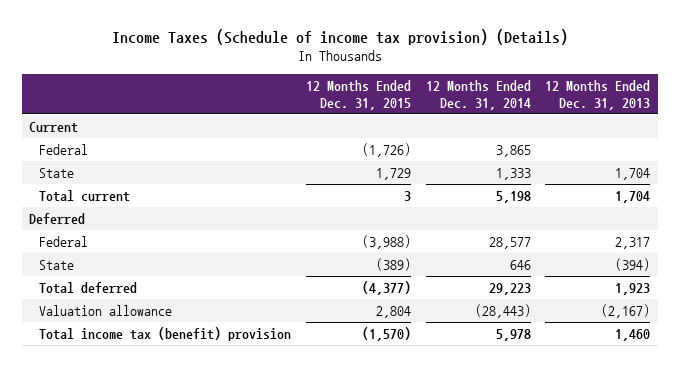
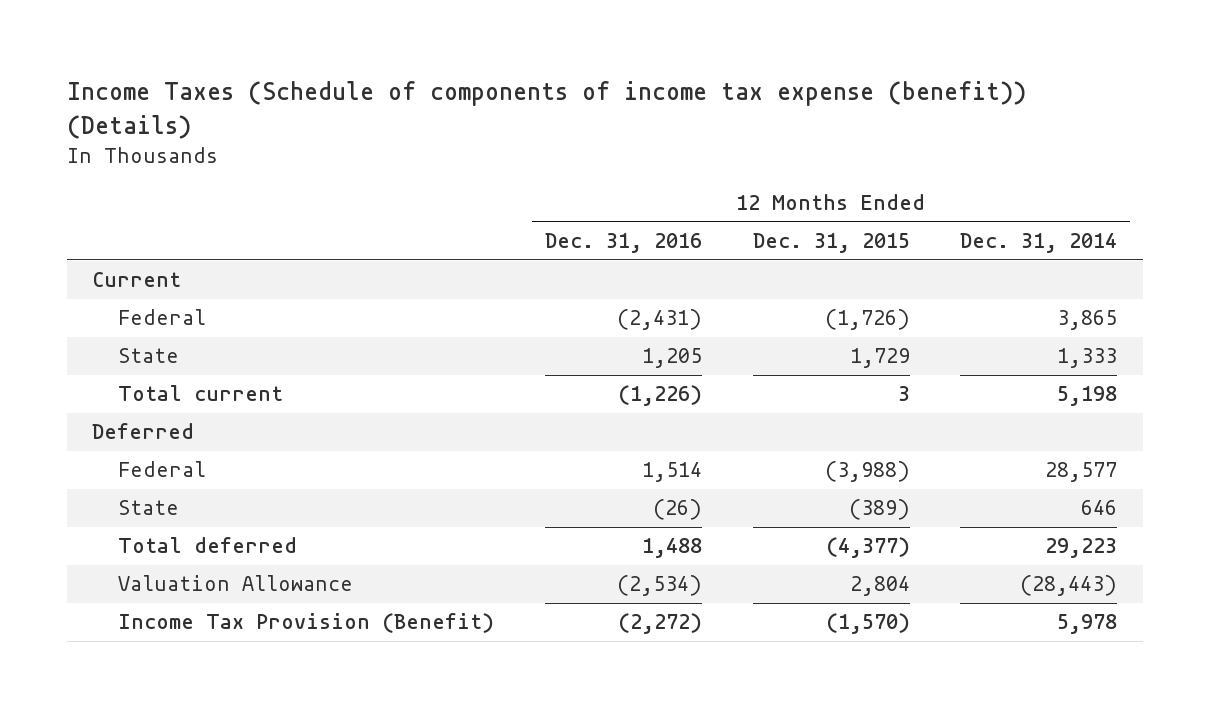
- Income Taxes (Schedule of income tax provision) (Details)
+ Income Taxes (Schedule of components of income tax expense (benefit)) (Details)
- | 12 Months Ended Dec. 31, 2015 | 12 Months Ended Dec. 31, 2014 | 12 Months Ended Dec. 31, 2013
+ | 12 Months Ended Dec. 31, 2016 | 12 Months Ended Dec. 31, 2015 | 12 Months Ended Dec. 31, 2014
- Valuation allowance | 2,804 | (28,443) | (2,167)
- Total income tax (benefit) provision | (1,570) | 5,978 | 1,460
+ Valuation Allowance | (2,534) | 2,804 | (28,443)
+ Income Tax Provision (Benefit) | (2,272) | (1,570) | 5,978

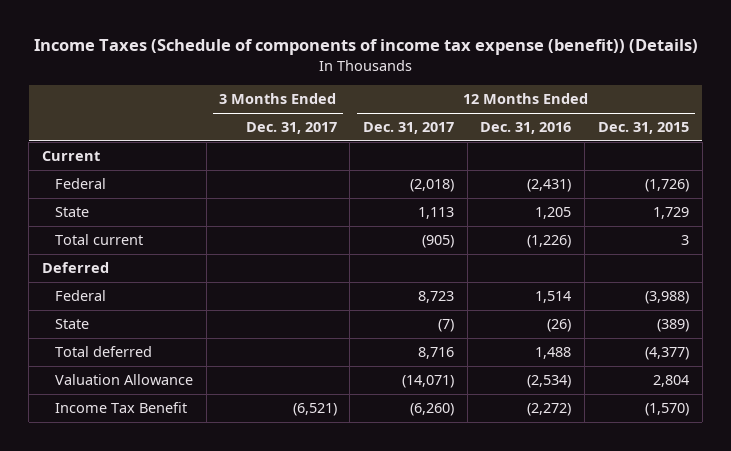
- | 12 Months Ended Dec. 31, 2016 | 12 Months Ended Dec. 31, 2015 | 12 Months Ended Dec. 31, 2014
+ | 3 Months Ended Dec. 31, 2017 | 12 Months Ended Dec. 31, 2017 | 12 Months Ended Dec. 31, 2016 | 12 Months Ended Dec. 31, 2015
- Income Tax Provision (Benefit) | (2,272) | (1,570) | 5,978
+ Income Tax Benefit | (6,521) | (6,260) | (2,272) | (1,570)

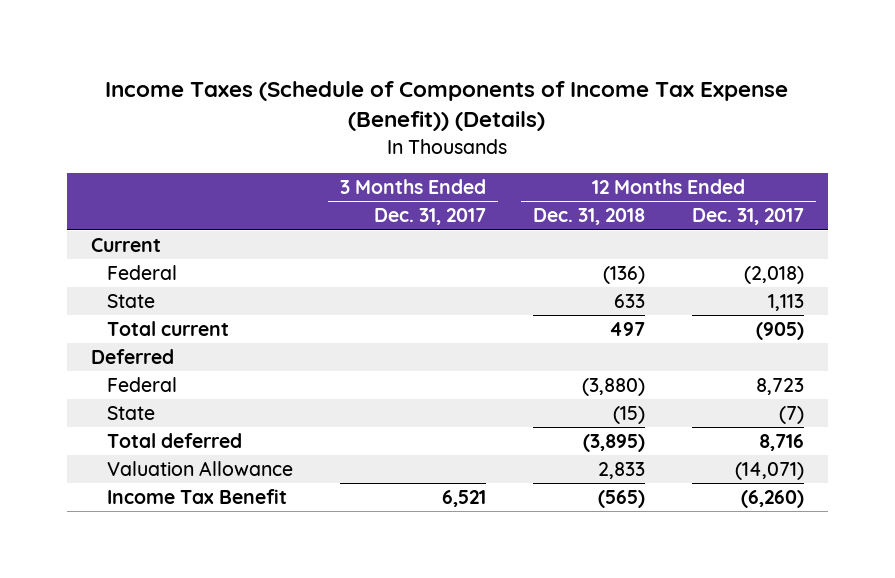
- Income Taxes (Schedule of components of income tax expense (benefit)) (Details)
+ Income Taxes (Schedule of Components of Income Tax Expense (Benefit)) (Details)
- | 3 Months Ended Dec. 31, 2017 | 12 Months Ended Dec. 31, 2017 | 12 Months Ended Dec. 31, 2016 | 12 Months Ended Dec. 31, 2015
+ | 3 Months Ended Dec. 31, 2017 | 12 Months Ended Dec. 31, 2018 | 12 Months Ended Dec. 31, 2017
- Income Tax Benefit | (6,521) | (6,260) | (2,272) | (1,570)
+ Income Tax Benefit | 6,521 | (565) | (6,260)

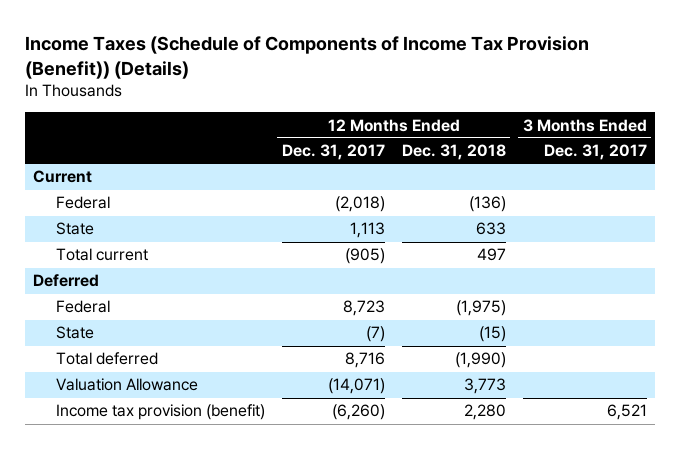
- Income Taxes (Schedule of Components of Income Tax Expense (Benefit)) (Details)
+ Income Taxes (Schedule of Components of Income Tax Provision (Benefit)) (Details)
- | 3 Months Ended Dec. 31, 2017 | 12 Months Ended Dec. 31, 2018 | 12 Months Ended Dec. 31, 2017
+ | 12 Months Ended Dec. 31, 2017 | 12 Months Ended Dec. 31, 2018 | 3 Months Ended Dec. 31, 2017
- Federal | | (3,880) | 8,723
+ Federal | 8,723 | (1,975) |
- Total deferred | | (3,895) | 8,716
- Valuation Allowance | | 2,833 | (14,071)
- Income Tax Benefit | 6,521 | (565) | (6,260)
+ Total deferred | 8,716 | (1,990) |
+ Valuation Allowance | (14,071) | 3,773 |
+ Income tax provision (benefit) | (6,260) | 2,280 | 6,521

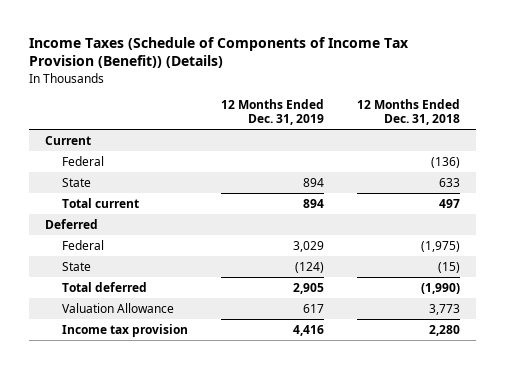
- | 12 Months Ended Dec. 31, 2017 | 12 Months Ended Dec. 31, 2018 | 3 Months Ended Dec. 31, 2017
+ | 12 Months Ended Dec. 31, 2019 | 12 Months Ended Dec. 31, 2018
- Income tax provision (benefit) | (6,260) | 2,280 | 6,521
+ Income tax provision | 4,416 | 2,280

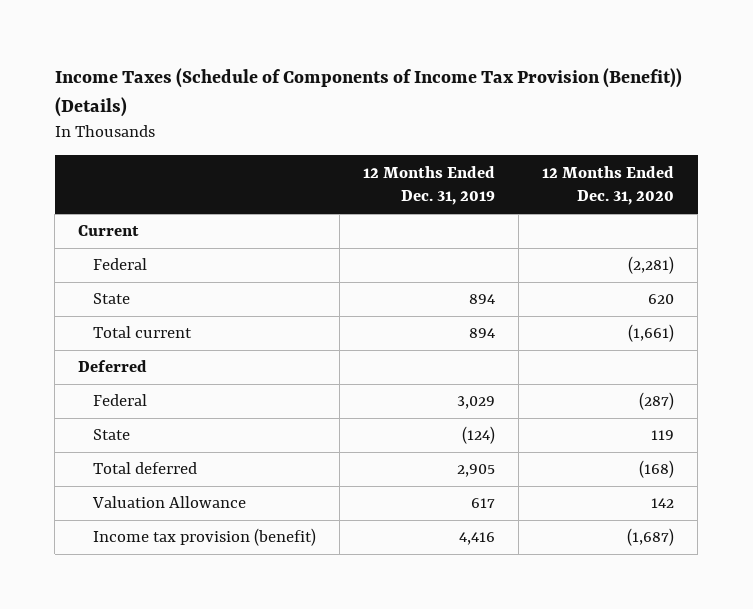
- | 12 Months Ended Dec. 31, 2019 | 12 Months Ended Dec. 31, 2018
+ | 12 Months Ended Dec. 31, 2019 | 12 Months Ended Dec. 31, 2020
- Income tax provision | 4,416 | 2,280
+ Income tax provision (benefit) | 4,416 | (1,687)

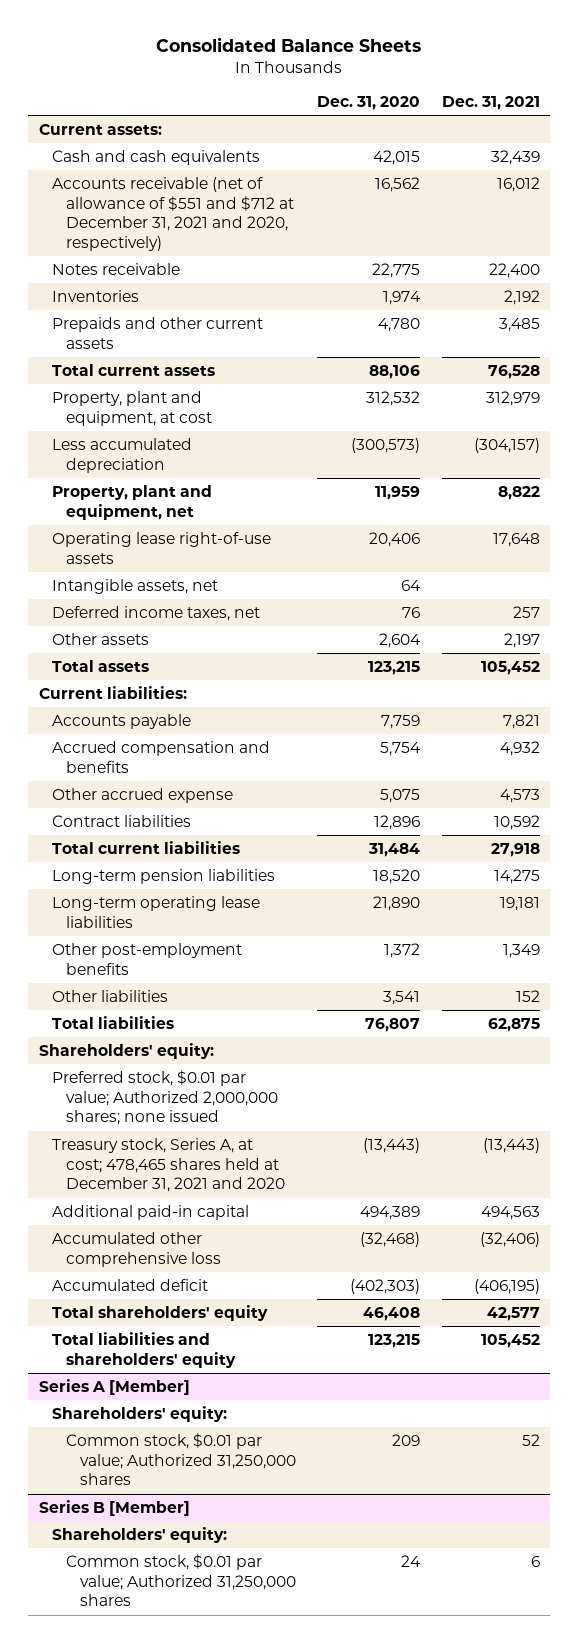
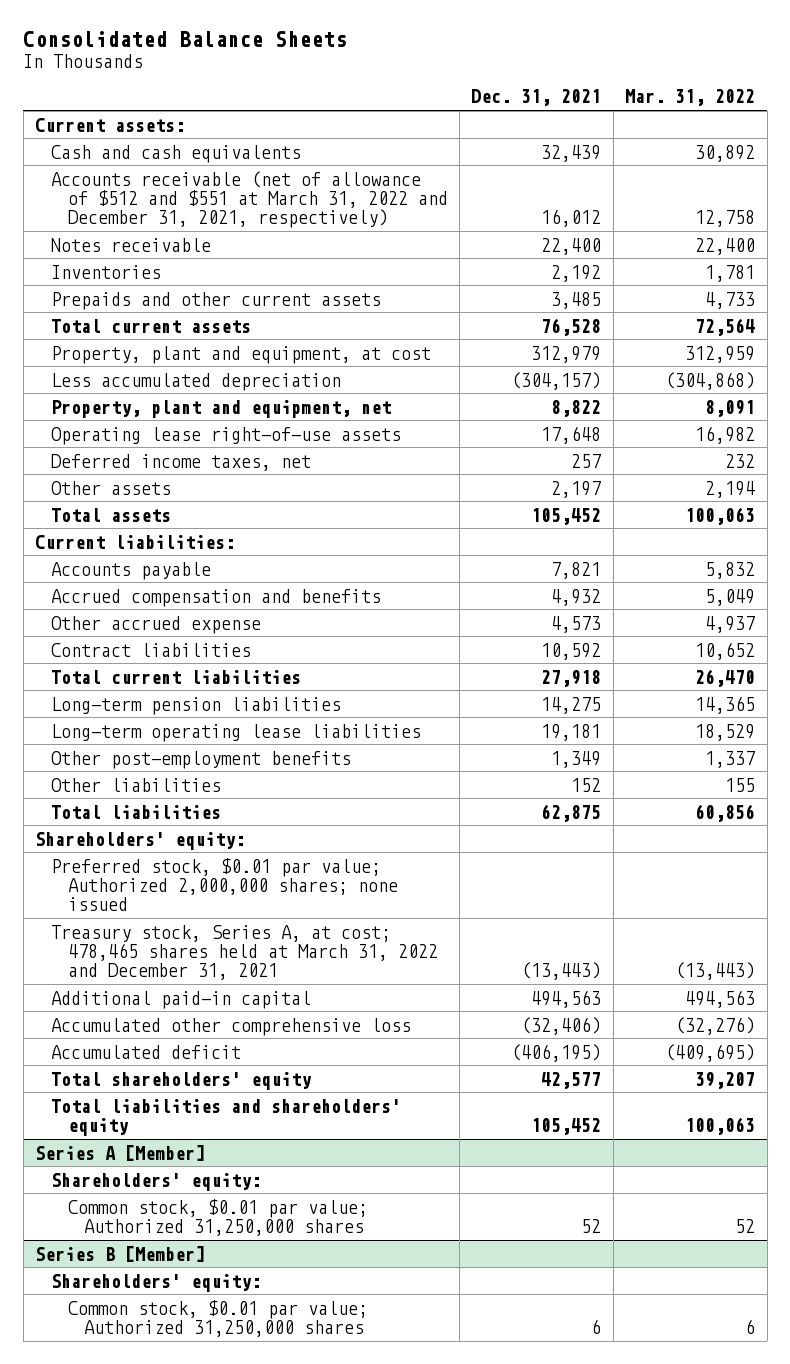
- | Dec. 31, 2020 | Dec. 31, 2021
+ | Dec. 31, 2021 | Mar. 31, 2022
- Accounts receivable (net of allowance of $551 and $712 at December 31, 2021 and 2020, respectively) | 16,562 | 16,012
+ Accounts receivable (net of allowance of $512 and $551 at March 31, 2022 and December 31, 2021, respectively) | 16,012 | 12,758
- Intangible assets, net | 64 |
- Treasury stock, Series A, at cost; 478,465 shares held at December 31, 2021 and 2020 | (13,443) | (13,443)
+ Treasury stock, Series A, at cost; 478,465 shares held at March 31, 2022 and December 31, 2021 | (13,443) | (13,443)

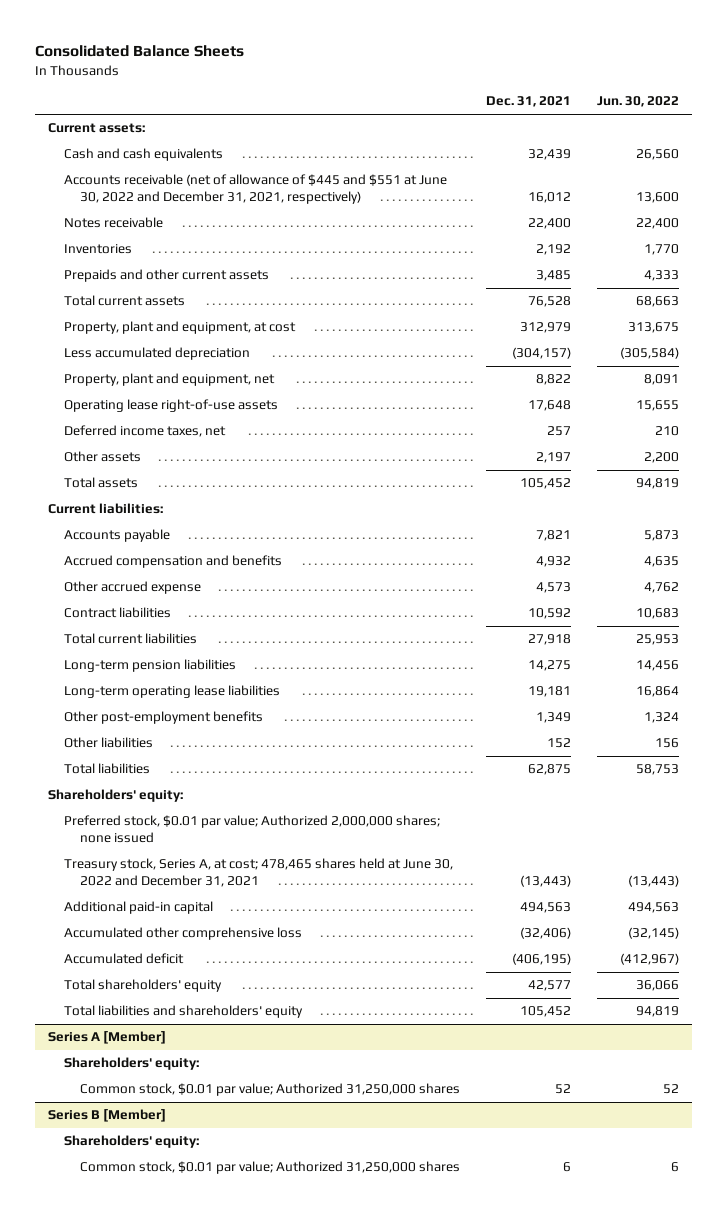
- | Dec. 31, 2021 | Mar. 31, 2022
+ | Dec. 31, 2021 | Jun. 30, 2022
- Accounts receivable (net of allowance of $512 and $551 at March 31, 2022 and December 31, 2021, respectively) | 16,012 | 12,758
+ Accounts receivable (net of allowance of $445 and $551 at June 30, 2022 and December 31, 2021, respectively) | 16,012 | 13,600
- Treasury stock, Series A, at cost; 478,465 shares held at March 31, 2022 and December 31, 2021 | (13,443) | (13,443)
+ Treasury stock, Series A, at cost; 478,465 shares held at June 30, 2022 and December 31, 2021 | (13,443) | (13,443)

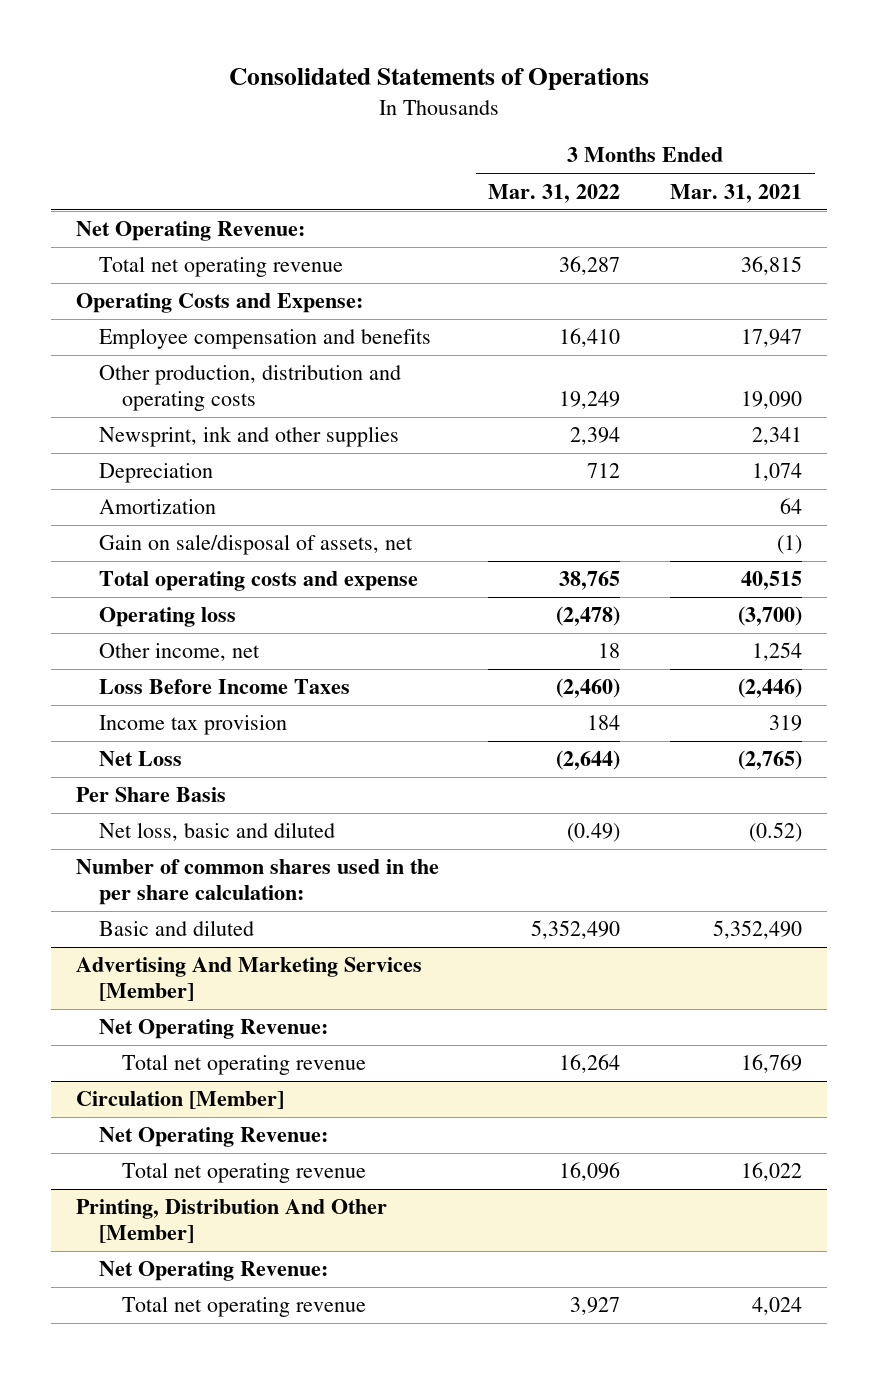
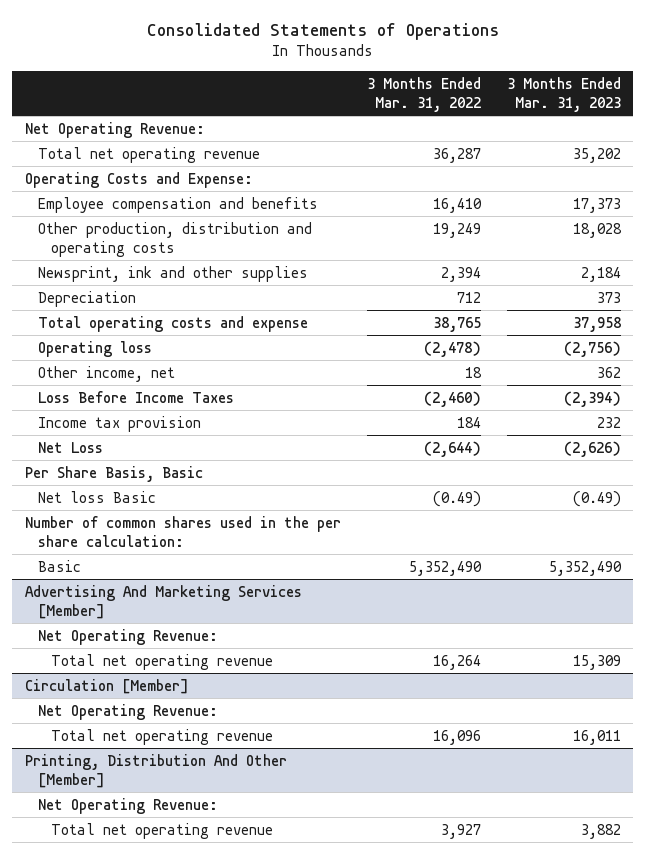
- | 3 Months Ended Mar. 31, 2022 | 3 Months Ended Mar. 31, 2021
+ | 3 Months Ended Mar. 31, 2022 | 3 Months Ended Mar. 31, 2023
- Amortization | | 64
- Gain on sale/disposal of assets, net | | (1)
- Per Share Basis
- Net loss, basic and diluted | (0.49) | (0.52)
+ Per Share Basis, Basic
+ Net loss Basic | (0.49) | (0.49)
- Basic and diluted | 5,352,490 | 5,352,490
+ Basic | 5,352,490 | 5,352,490

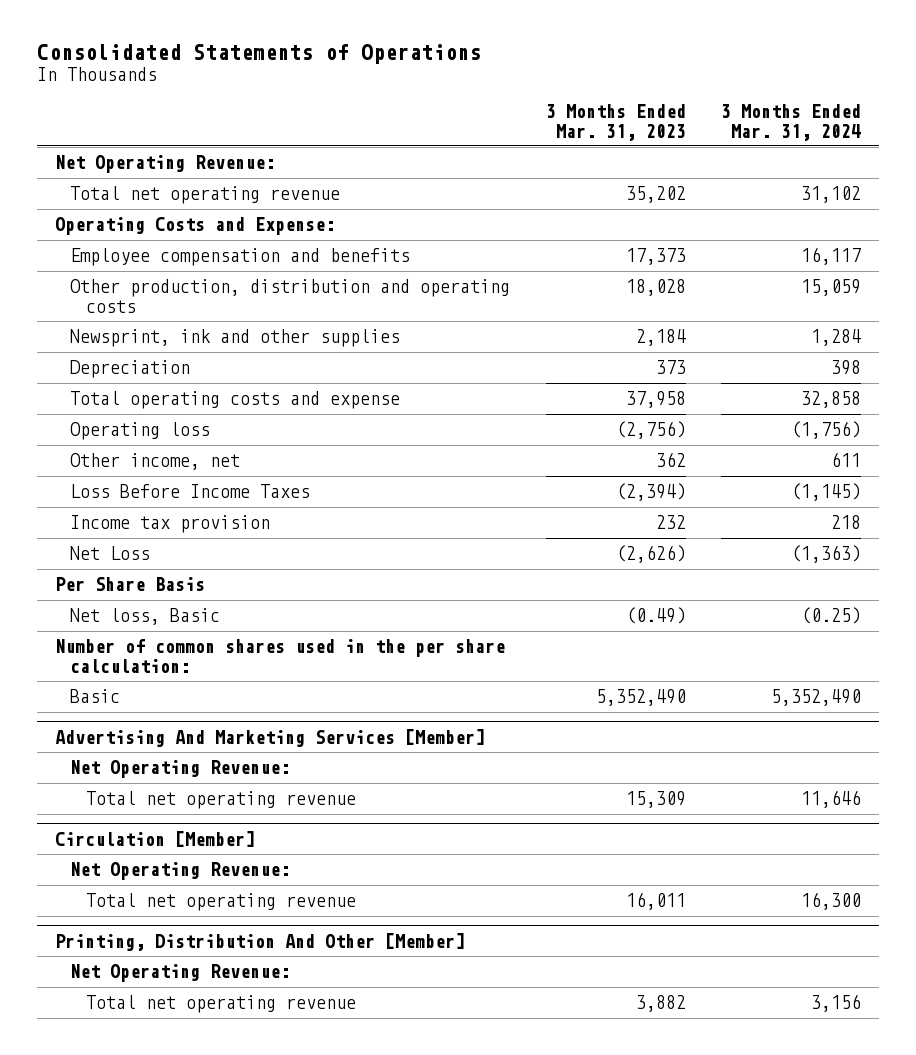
- | 3 Months Ended Mar. 31, 2022 | 3 Months Ended Mar. 31, 2023
+ | 3 Months Ended Mar. 31, 2023 | 3 Months Ended Mar. 31, 2024
- Per Share Basis, Basic
- Net loss Basic | (0.49) | (0.49)
+ Per Share Basis
+ Net loss, Basic | (0.49) | (0.25)

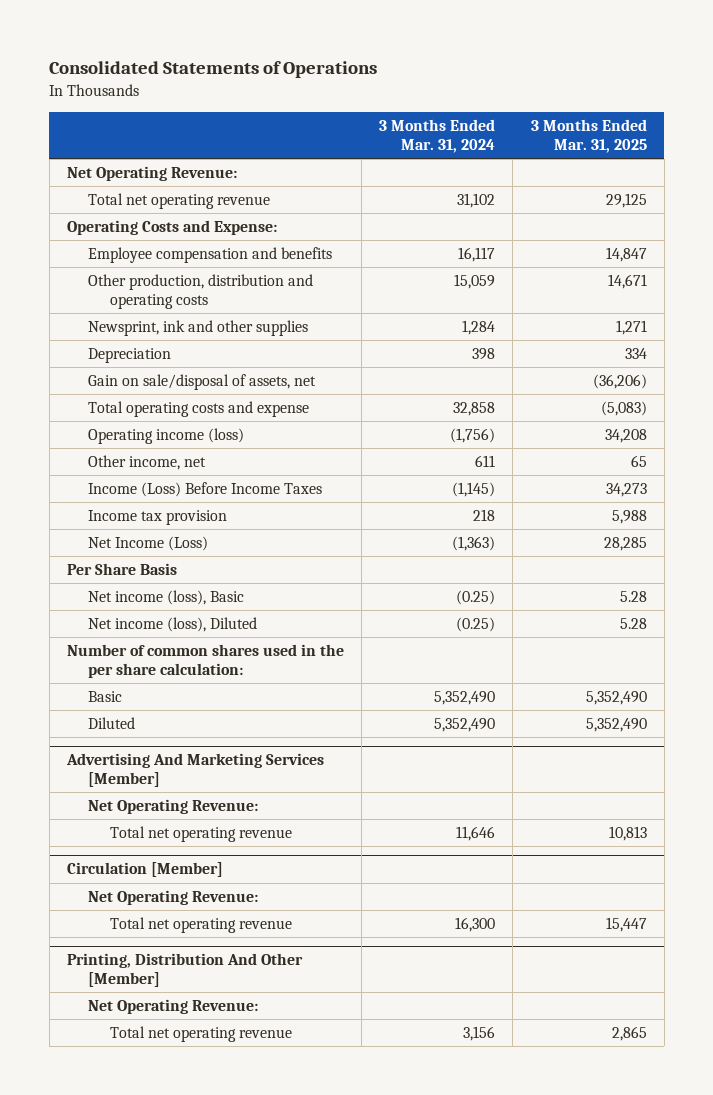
- | 3 Months Ended Mar. 31, 2023 | 3 Months Ended Mar. 31, 2024
+ | 3 Months Ended Mar. 31, 2024 | 3 Months Ended Mar. 31, 2025
+ Gain on sale/disposal of assets, net | | (36,206)
- Operating loss | (2,756) | (1,756)
+ Operating income (loss) | (1,756) | 34,208
- Loss Before Income Taxes | (2,394) | (1,145)
+ Income (Loss) Before Income Taxes | (1,145) | 34,273
- Net Loss | (2,626) | (1,363)
+ Net Income (Loss) | (1,363) | 28,285
- Net loss, Basic | (0.49) | (0.25)
+ Net income (loss), Basic | (0.25) | 5.28
+ Net income (loss), Diluted | (0.25) | 5.28
+ Diluted | 5,352,490 | 5,352,490

